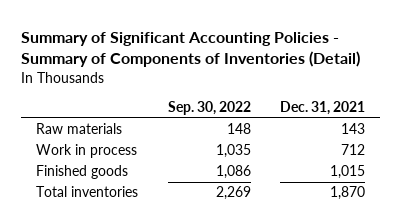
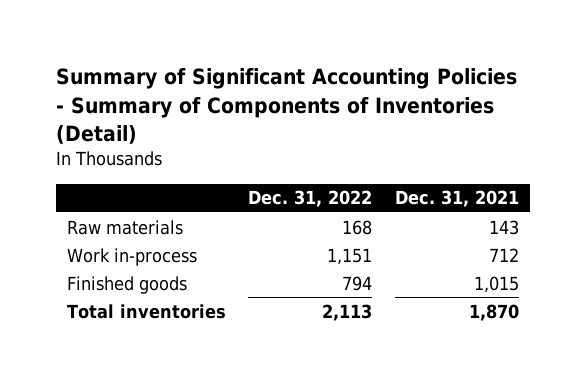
- | Sep. 30, 2022 | Dec. 31, 2021
+ | Dec. 31, 2022 | Dec. 31, 2021
- Work in process | 1,035 | 712
+ Work in-process | 1,151 | 712

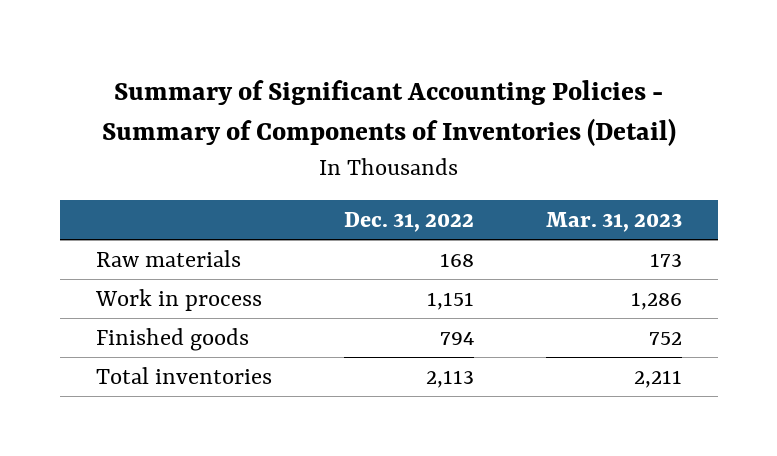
- | Dec. 31, 2022 | Dec. 31, 2021
+ | Dec. 31, 2022 | Mar. 31, 2023
- Work in-process | 1,151 | 712
+ Work in process | 1,151 | 1,286

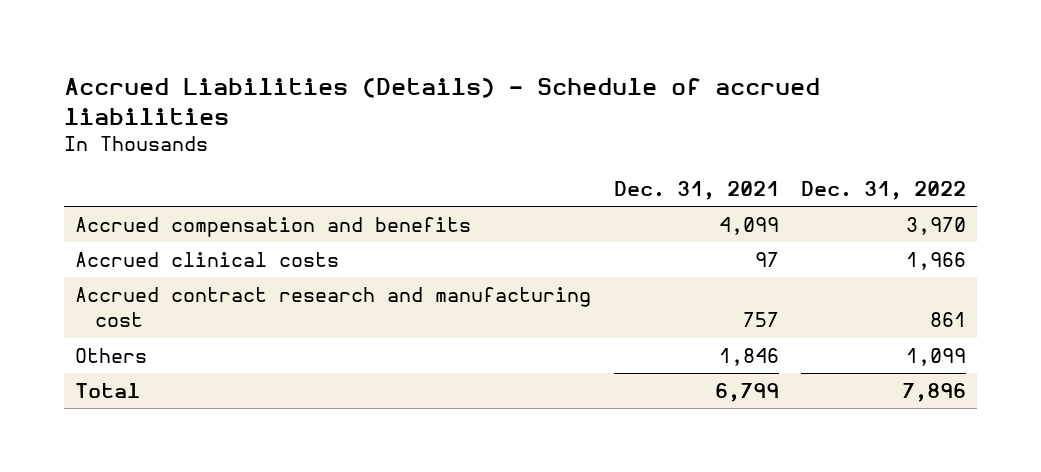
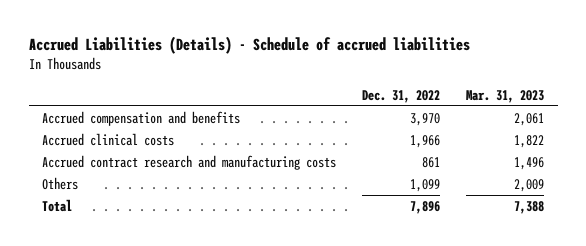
- | Dec. 31, 2021 | Dec. 31, 2022
+ | Dec. 31, 2022 | Mar. 31, 2023
- Accrued contract research and manufacturing cost | 757 | 861
+ Accrued contract research and manufacturing costs | 861 | 1,496

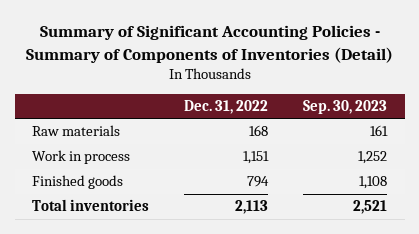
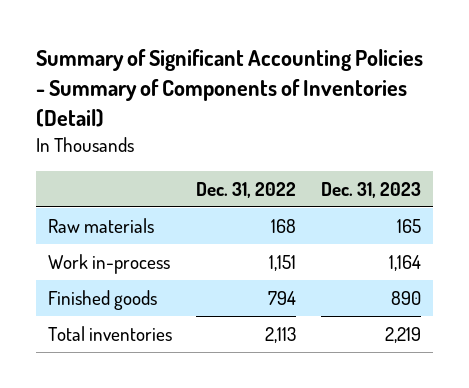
- | Dec. 31, 2022 | Sep. 30, 2023
+ | Dec. 31, 2022 | Dec. 31, 2023
- Work in process | 1,151 | 1,252
+ Work in-process | 1,151 | 1,164

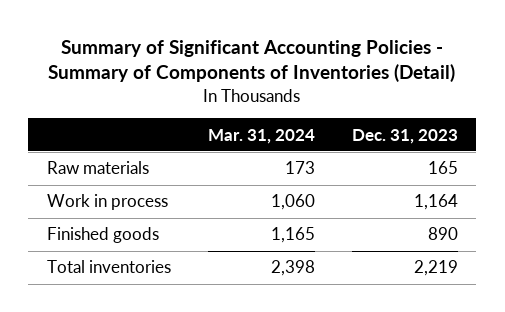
- | Dec. 31, 2022 | Dec. 31, 2023
+ | Mar. 31, 2024 | Dec. 31, 2023
- Work in-process | 1,151 | 1,164
+ Work in process | 1,060 | 1,164

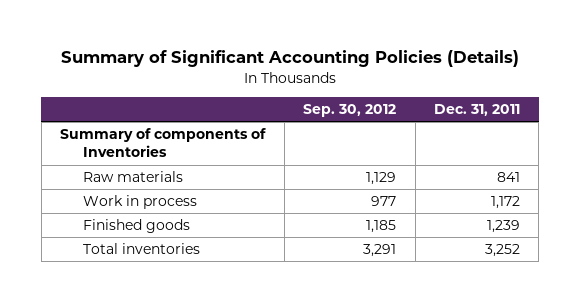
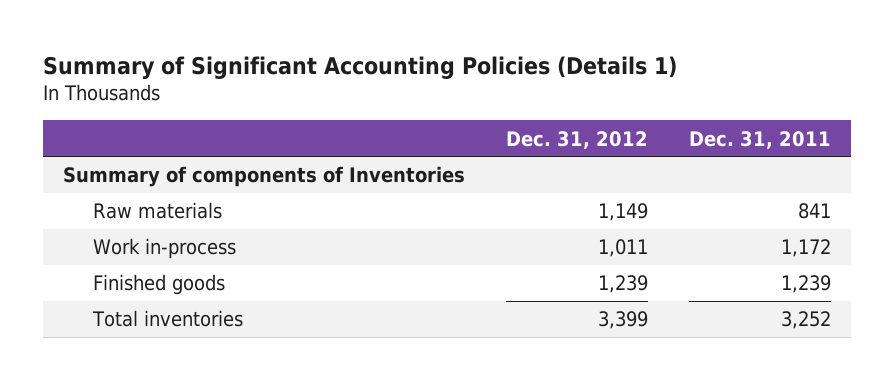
- Summary of Significant Accounting Policies (Details)
+ Summary of Significant Accounting Policies (Details 1)
- | Sep. 30, 2012 | Dec. 31, 2011
+ | Dec. 31, 2012 | Dec. 31, 2011
- Work in process | 977 | 1,172
+ Work in-process | 1,011 | 1,172

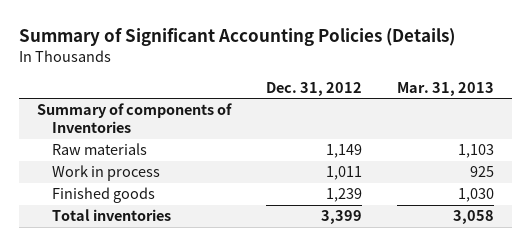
- Summary of Significant Accounting Policies (Details 1)
+ Summary of Significant Accounting Policies (Details)
- | Dec. 31, 2012 | Dec. 31, 2011
+ | Dec. 31, 2012 | Mar. 31, 2013
- Work in-process | 1,011 | 1,172
+ Work in process | 1,011 | 925

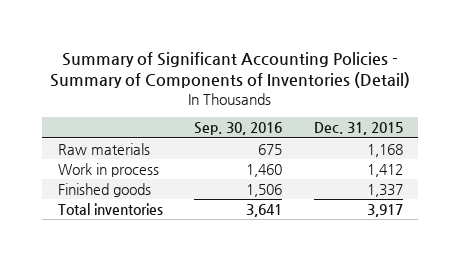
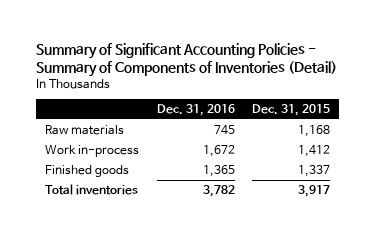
- | Sep. 30, 2016 | Dec. 31, 2015
+ | Dec. 31, 2016 | Dec. 31, 2015
- Work in process | 1,460 | 1,412
+ Work in-process | 1,672 | 1,412

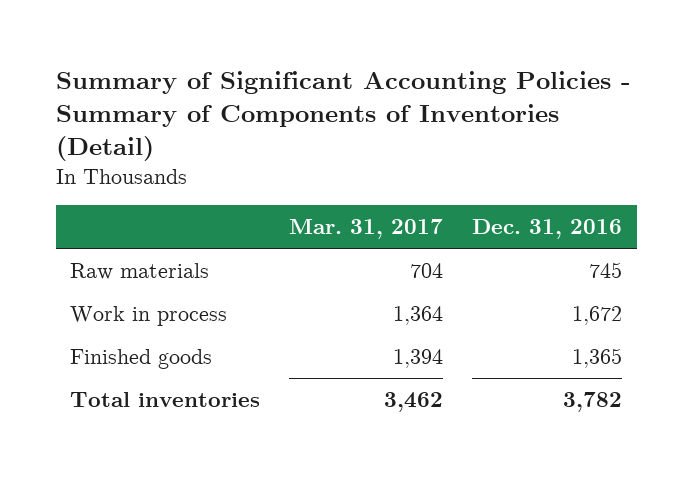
- | Dec. 31, 2016 | Dec. 31, 2015
+ | Mar. 31, 2017 | Dec. 31, 2016
- Work in-process | 1,672 | 1,412
+ Work in process | 1,364 | 1,672

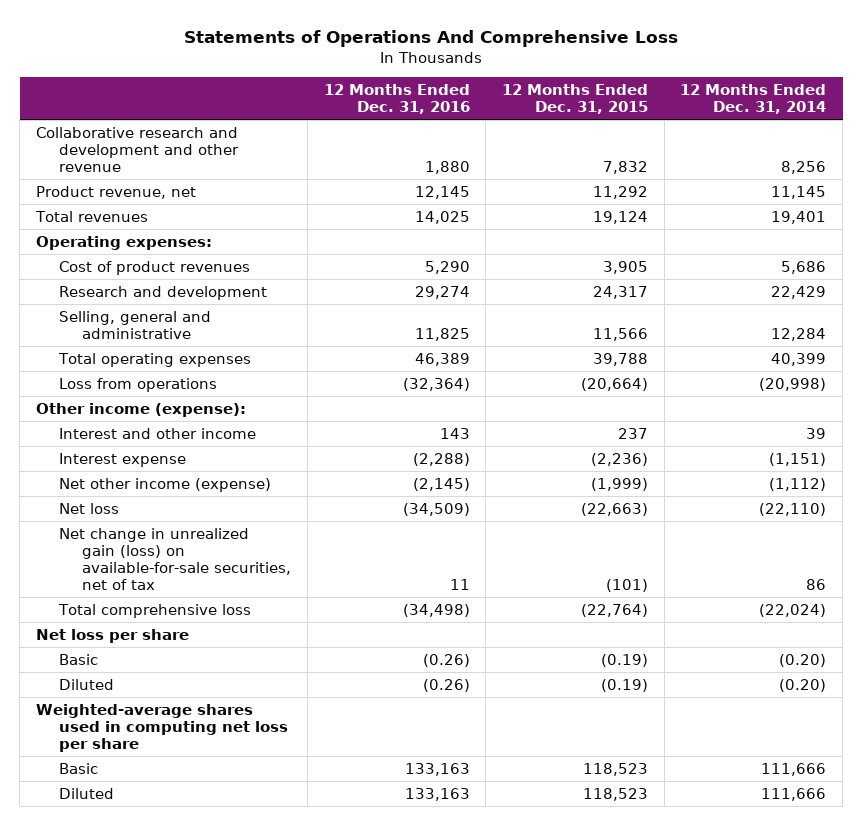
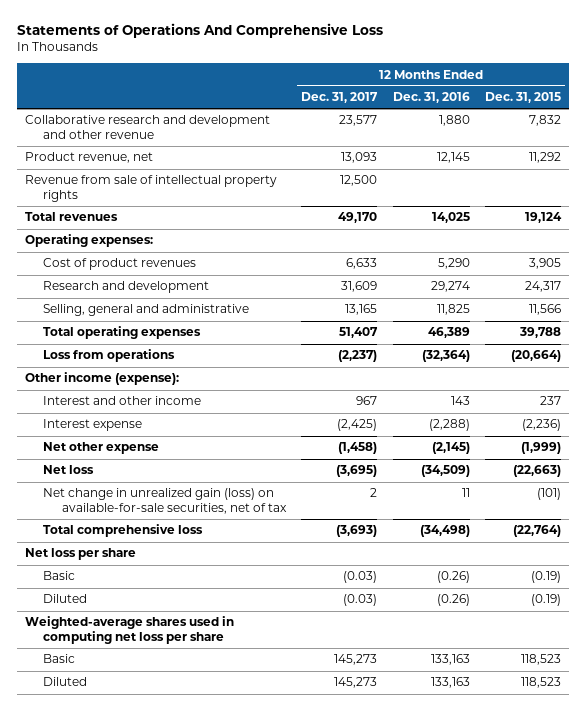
- | 12 Months Ended Dec. 31, 2016 | 12 Months Ended Dec. 31, 2015 | 12 Months Ended Dec. 31, 2014
+ | 12 Months Ended Dec. 31, 2017 | 12 Months Ended Dec. 31, 2016 | 12 Months Ended Dec. 31, 2015
+ Revenue from sale of intellectual property rights | 12,500 | |
- Net other income (expense) | (2,145) | (1,999) | (1,112)
+ Net other expense | (1,458) | (2,145) | (1,999)

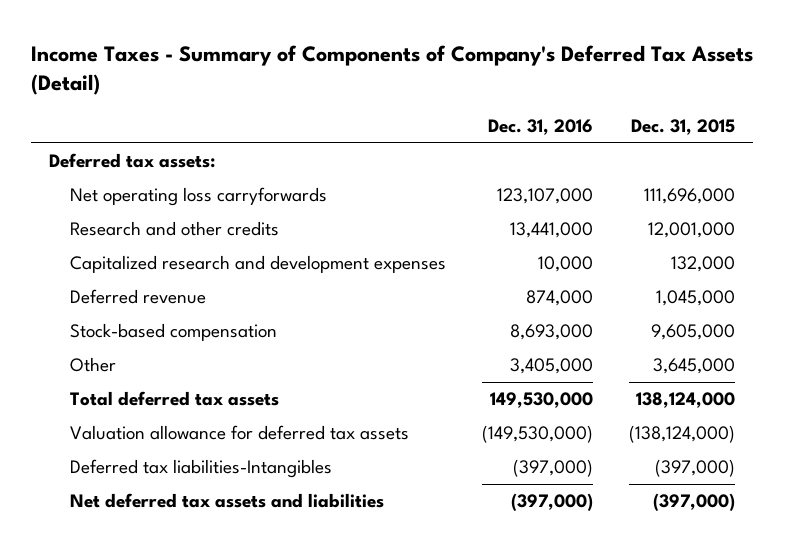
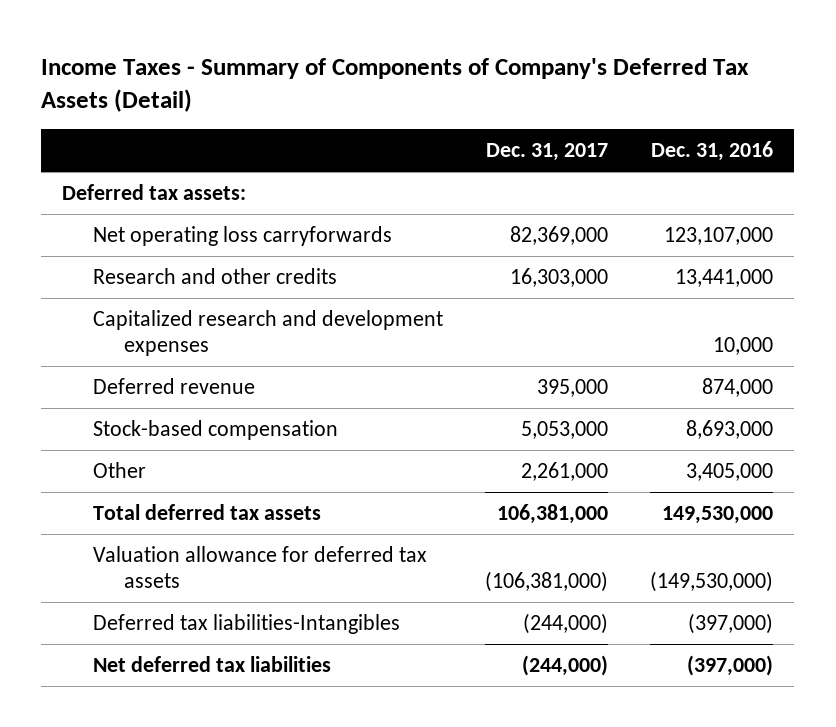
- | Dec. 31, 2016 | Dec. 31, 2015
+ | Dec. 31, 2017 | Dec. 31, 2016
- Net deferred tax assets and liabilities | (397,000) | (397,000)
+ Net deferred tax liabilities | (244,000) | (397,000)

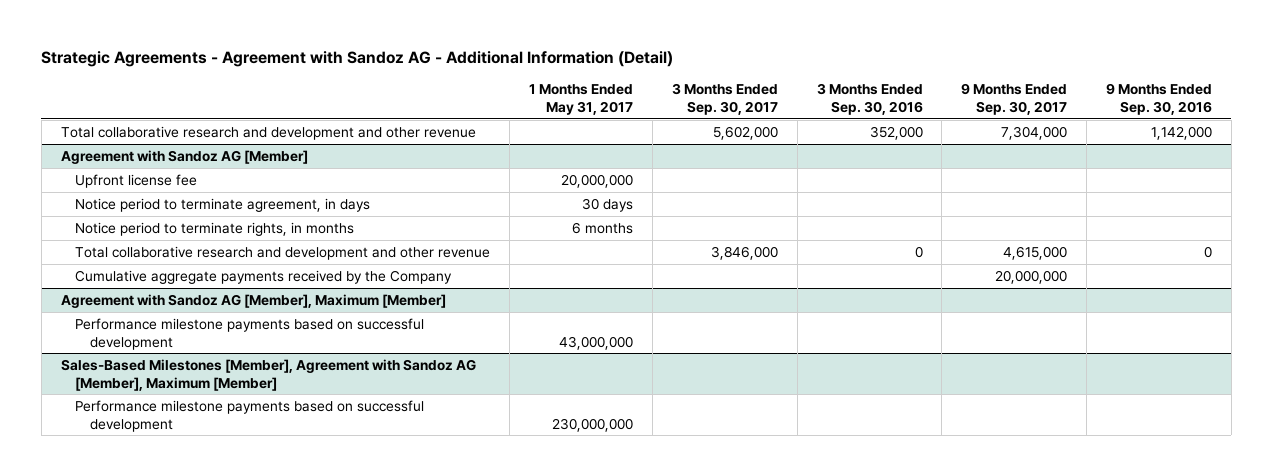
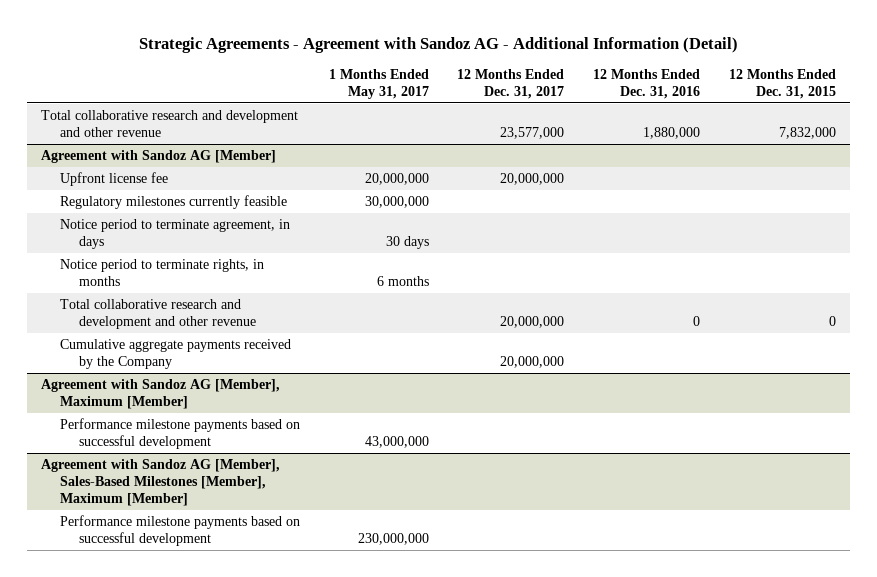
- | 1 Months Ended May 31, 2017 | 3 Months Ended Sep. 30, 2017 | 3 Months Ended Sep. 30, 2016 | 9 Months Ended Sep. 30, 2017 | 9 Months Ended Sep. 30, 2016
+ | 1 Months Ended May 31, 2017 | 12 Months Ended Dec. 31, 2017 | 12 Months Ended Dec. 31, 2016 | 12 Months Ended Dec. 31, 2015
@ Agreement with Sandoz AG [Member]
+ Regulatory milestones currently feasible | 30,000,000 | | |
- Sales-Based Milestones [Member], Agreement with Sandoz AG [Member], Maximum [Member]
+ Agreement with Sandoz AG [Member], Sales-Based Milestones [Member], Maximum [Member]

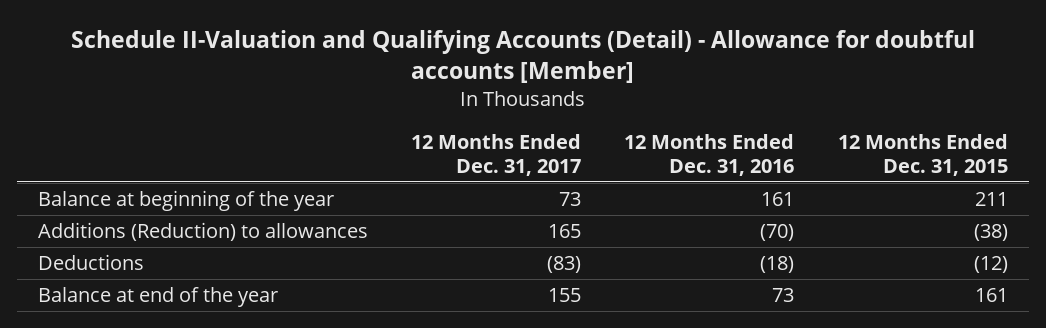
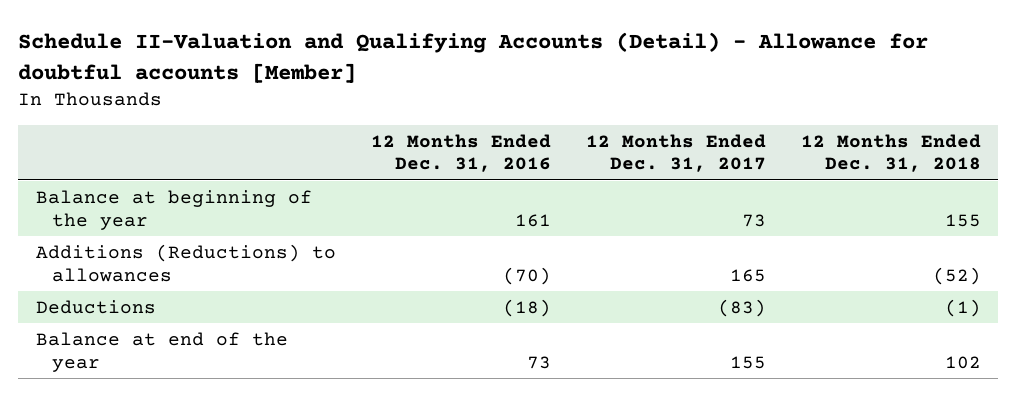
- | 12 Months Ended Dec. 31, 2017 | 12 Months Ended Dec. 31, 2016 | 12 Months Ended Dec. 31, 2015
+ | 12 Months Ended Dec. 31, 2016 | 12 Months Ended Dec. 31, 2017 | 12 Months Ended Dec. 31, 2018
- Additions (Reduction) to allowances | 165 | (70) | (38)
+ Additions (Reductions) to allowances | (70) | 165 | (52)

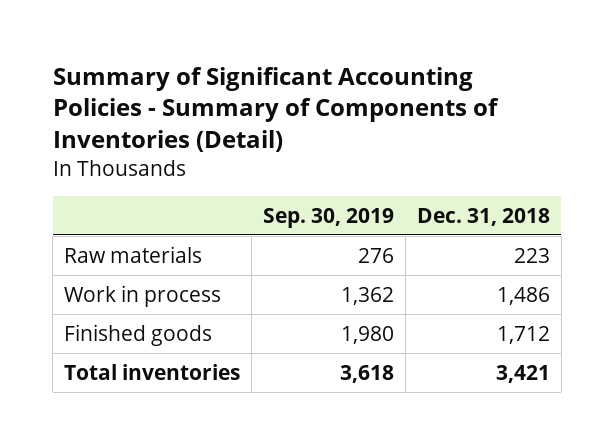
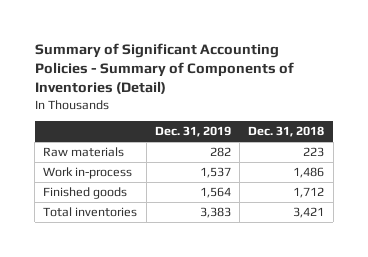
- | Sep. 30, 2019 | Dec. 31, 2018
+ | Dec. 31, 2019 | Dec. 31, 2018
- Work in process | 1,362 | 1,486
+ Work in-process | 1,537 | 1,486

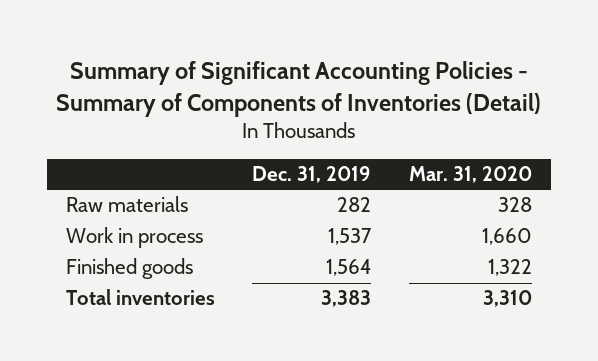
- | Dec. 31, 2019 | Dec. 31, 2018
+ | Dec. 31, 2019 | Mar. 31, 2020
- Work in-process | 1,537 | 1,486
+ Work in process | 1,537 | 1,660

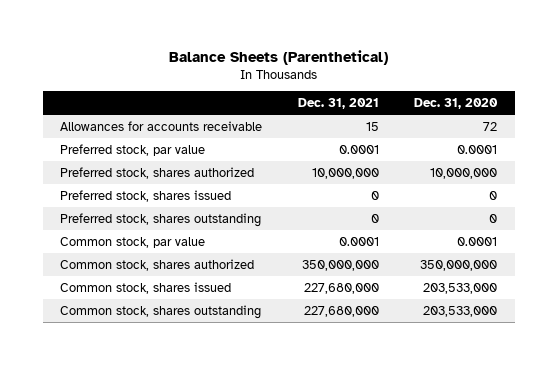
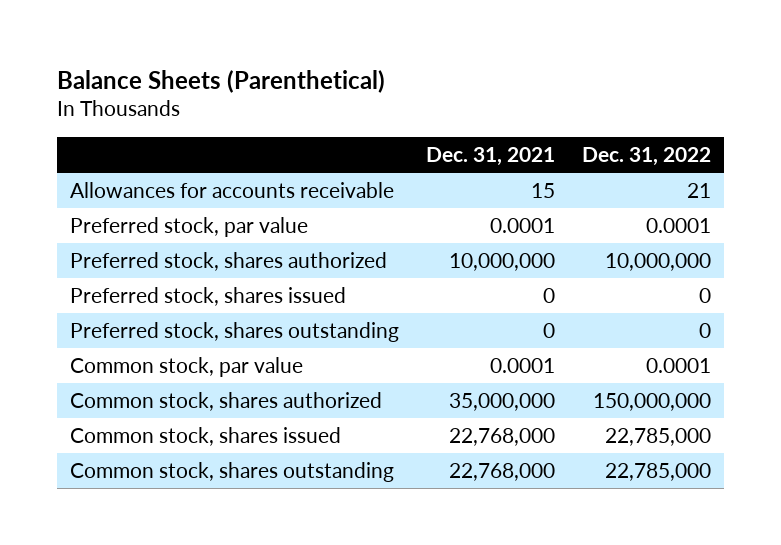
- | Dec. 31, 2021 | Dec. 31, 2020
+ | Dec. 31, 2021 | Dec. 31, 2022
- Common stock, shares authorized | 350,000,000 | 350,000,000
- Common stock, shares issued | 227,680,000 | 203,533,000
- Common stock, shares outstanding | 227,680,000 | 203,533,000
+ Common stock, shares authorized | 35,000,000 | 150,000,000
+ Common stock, shares issued | 22,768,000 | 22,785,000
+ Common stock, shares outstanding | 22,768,000 | 22,785,000

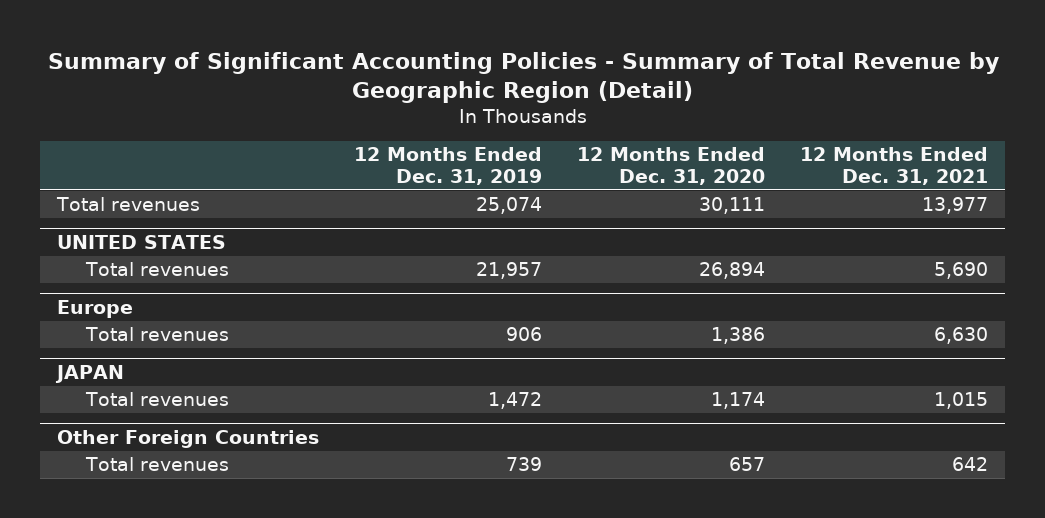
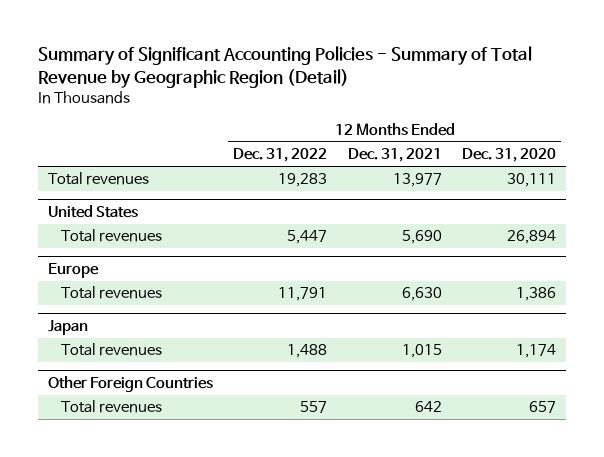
- | 12 Months Ended Dec. 31, 2019 | 12 Months Ended Dec. 31, 2020 | 12 Months Ended Dec. 31, 2021
+ | 12 Months Ended Dec. 31, 2022 | 12 Months Ended Dec. 31, 2021 | 12 Months Ended Dec. 31, 2020
- UNITED STATES
+ United States
- JAPAN
+ Japan

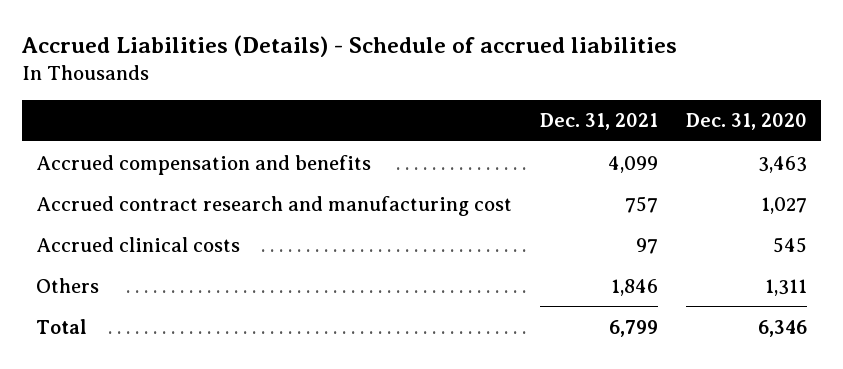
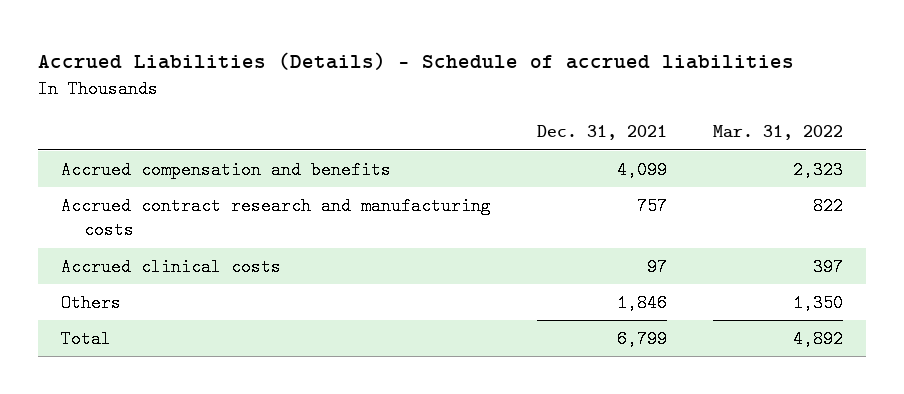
- | Dec. 31, 2021 | Dec. 31, 2020
+ | Dec. 31, 2021 | Mar. 31, 2022
- Accrued contract research and manufacturing cost | 757 | 1,027
+ Accrued contract research and manufacturing costs | 757 | 822

